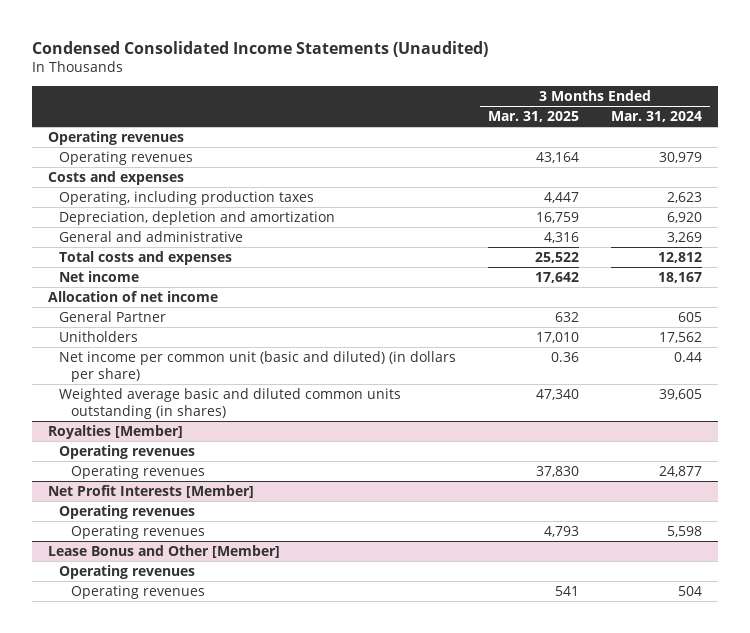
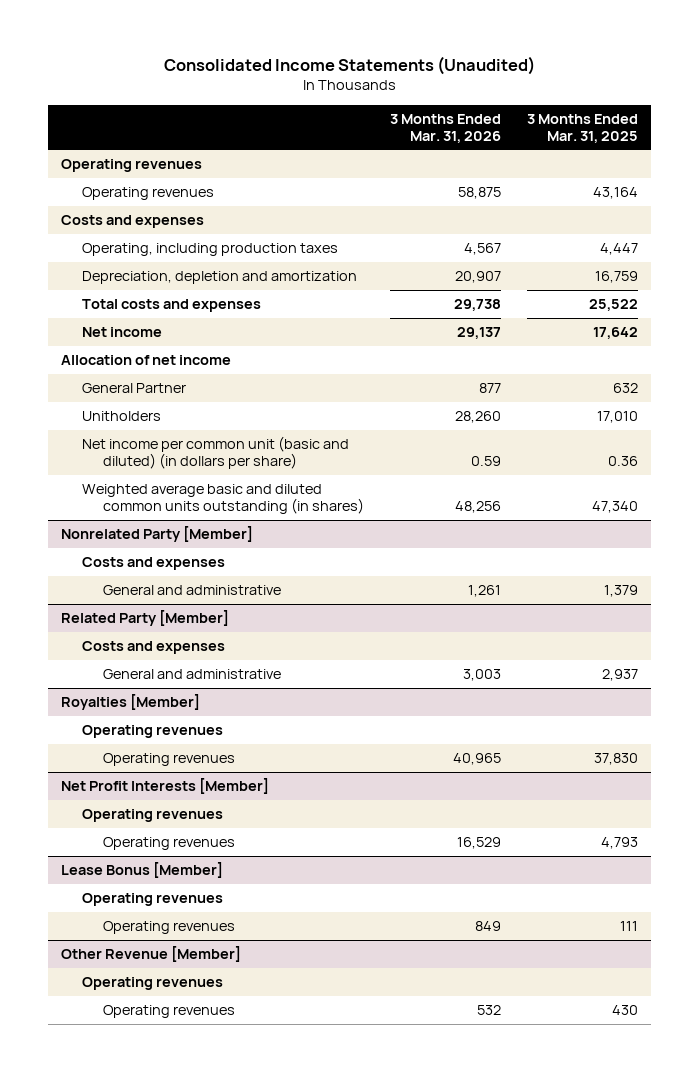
- Condensed Consolidated Income Statements (Unaudited)
+ Consolidated Income Statements (Unaudited)
- | 3 Months Ended Mar. 31, 2025 | 3 Months Ended Mar. 31, 2024
+ | 3 Months Ended Mar. 31, 2026 | 3 Months Ended Mar. 31, 2025
- General and administrative | 4,316 | 3,269
+ Nonrelated Party [Member]
+ Costs and expenses
+ General and administrative | 1,261 | 1,379
+ Related Party [Member]
+ Costs and expenses
+ General and administrative | 3,003 | 2,937
- Lease Bonus and Other [Member]
+ Lease Bonus [Member]
- Operating revenues | 541 | 504
+ Operating revenues | 849 | 111
+ Other Revenue [Member]
+ Operating revenues
+ Operating revenues | 532 | 430

